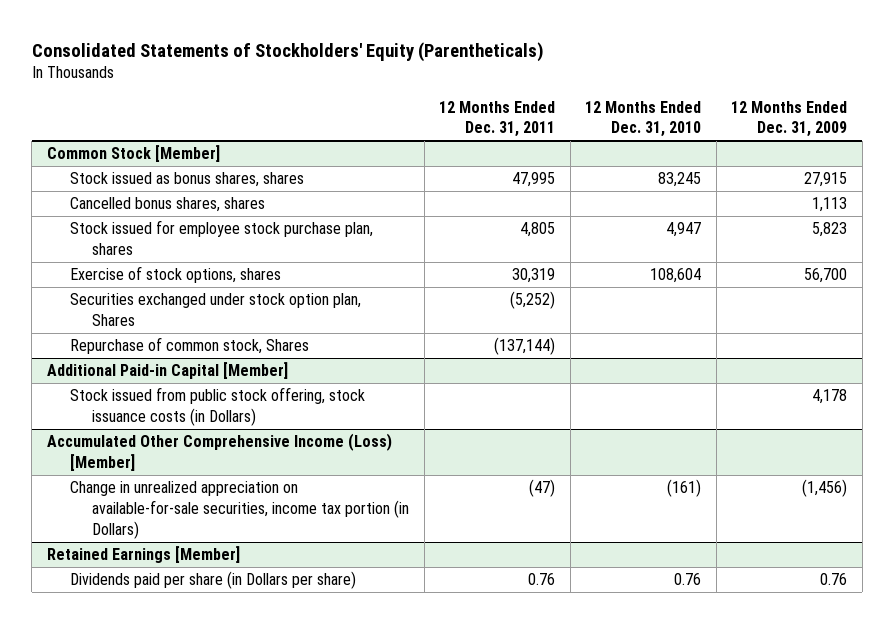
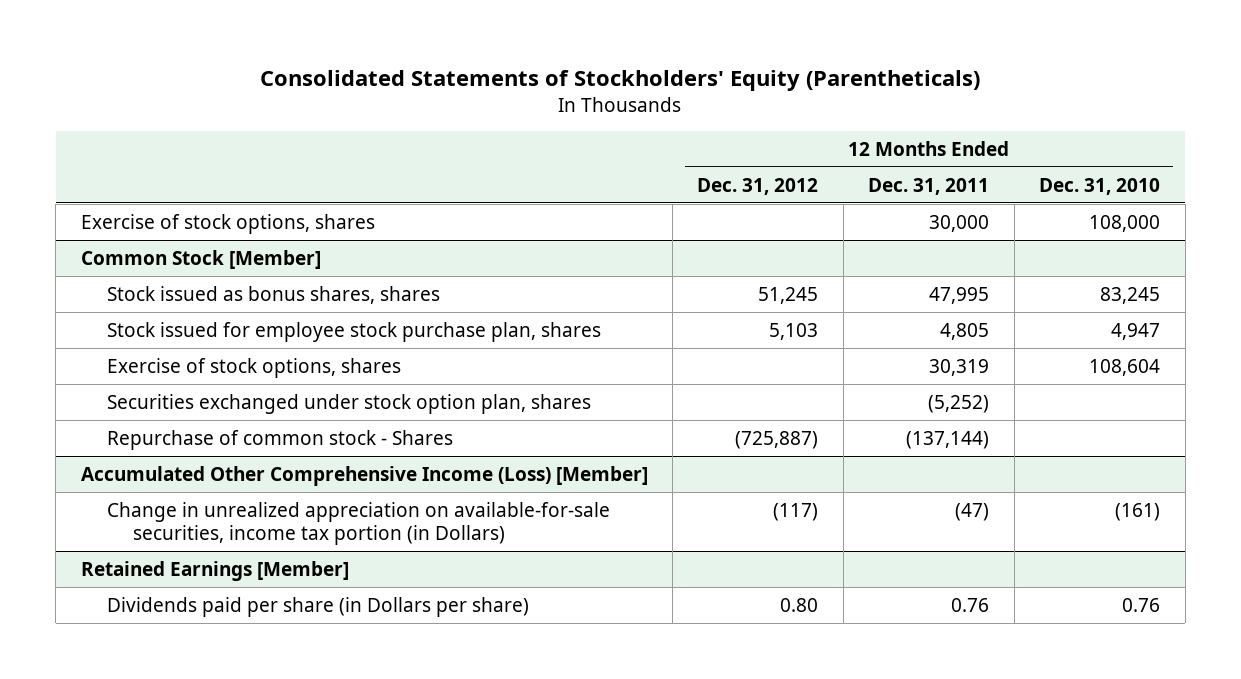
- | 12 Months Ended Dec. 31, 2011 | 12 Months Ended Dec. 31, 2010 | 12 Months Ended Dec. 31, 2009
+ | 12 Months Ended Dec. 31, 2012 | 12 Months Ended Dec. 31, 2011 | 12 Months Ended Dec. 31, 2010
+ Exercise of stock options, shares | | 30,000 | 108,000
@ Common Stock [Member]
- Cancelled bonus shares, shares | | | 1,113
- Securities exchanged under stock option plan, Shares | (5,252) | |
- Repurchase of common stock, Shares | (137,144) | |
- Additional Paid-in Capital [Member]
- Stock issued from public stock offering, stock issuance costs (in Dollars) | | | 4,178
@ Common Stock [Member]
+ Securities exchanged under stock option plan, shares | | (5,252) |
+ Repurchase of common stock - Shares | (725,887) | (137,144) |

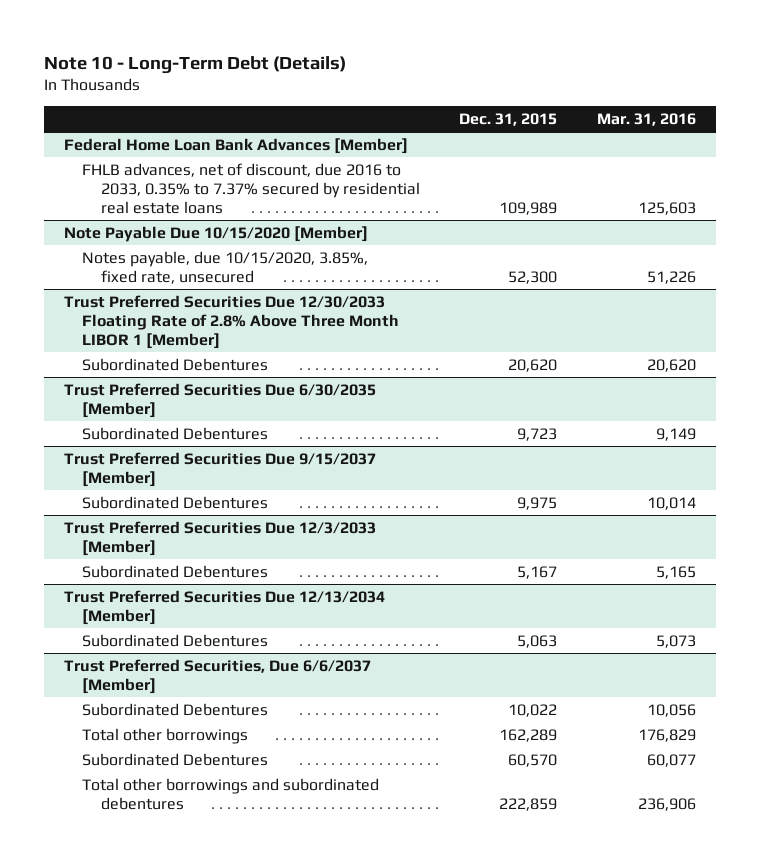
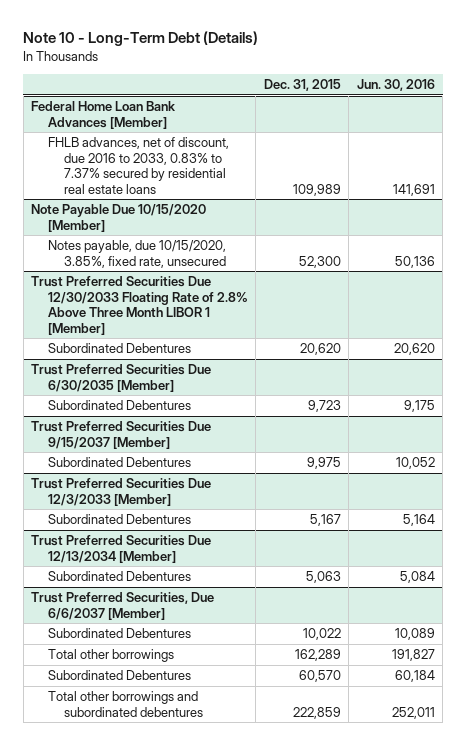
- | Dec. 31, 2015 | Mar. 31, 2016
+ | Dec. 31, 2015 | Jun. 30, 2016
@ Federal Home Loan Bank Advances [Member]
- FHLB advances, net of discount, due 2016 to 2033, 0.35% to 7.37% secured by residential real estate loans | 109,989 | 125,603
+ FHLB advances, net of discount, due 2016 to 2033, 0.83% to 7.37% secured by residential real estate loans | 109,989 | 141,691

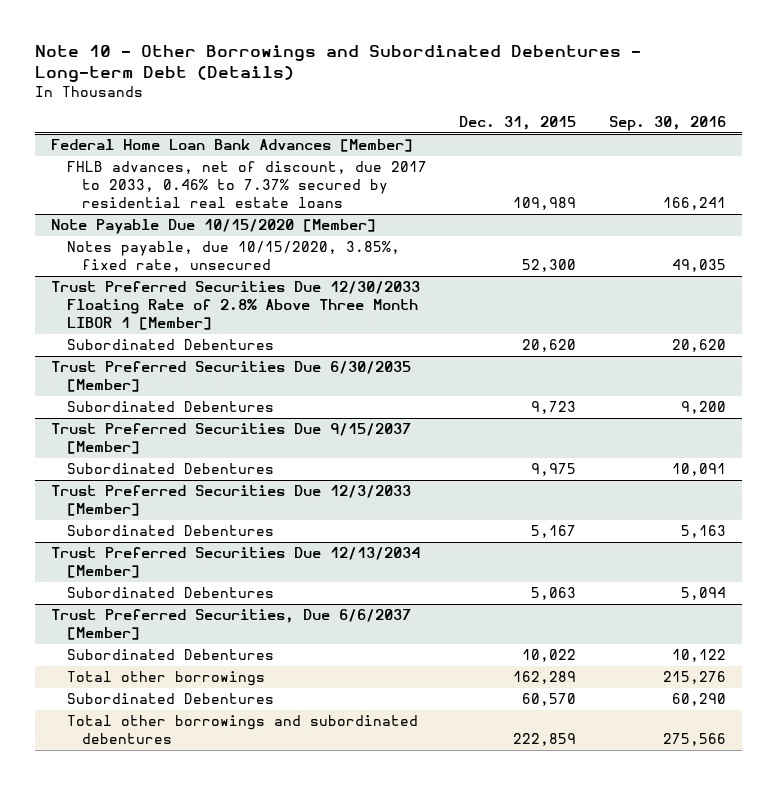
- Note 10 - Long-Term Debt (Details)
+ Note 10 - Other Borrowings and Subordinated Debentures - Long-term Debt (Details)
- | Dec. 31, 2015 | Jun. 30, 2016
+ | Dec. 31, 2015 | Sep. 30, 2016
@ Federal Home Loan Bank Advances [Member]
- FHLB advances, net of discount, due 2016 to 2033, 0.83% to 7.37% secured by residential real estate loans | 109,989 | 141,691
+ FHLB advances, net of discount, due 2017 to 2033, 0.46% to 7.37% secured by residential real estate loans | 109,989 | 166,241

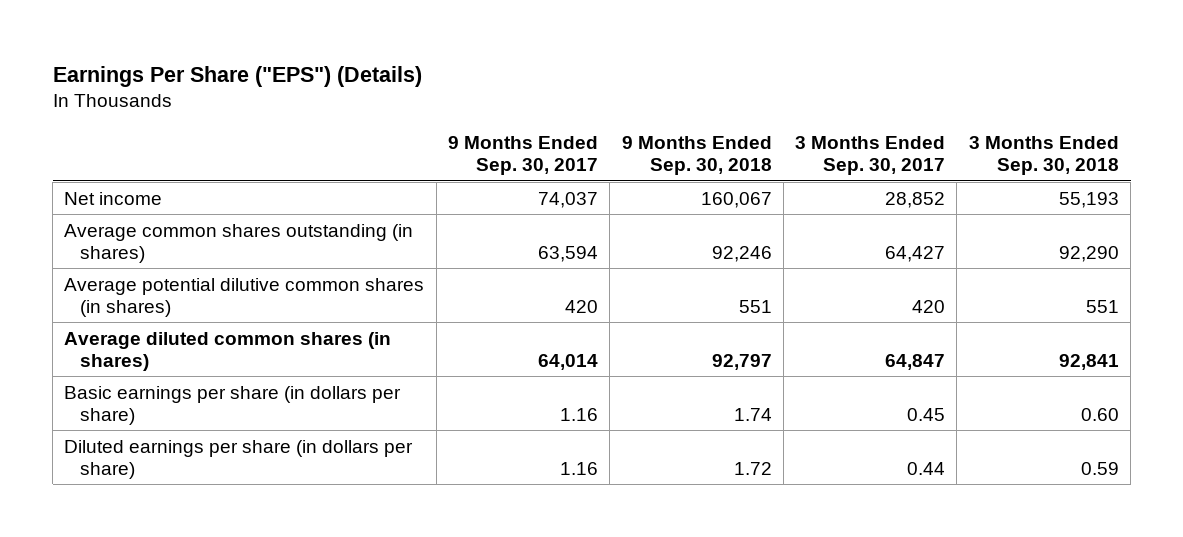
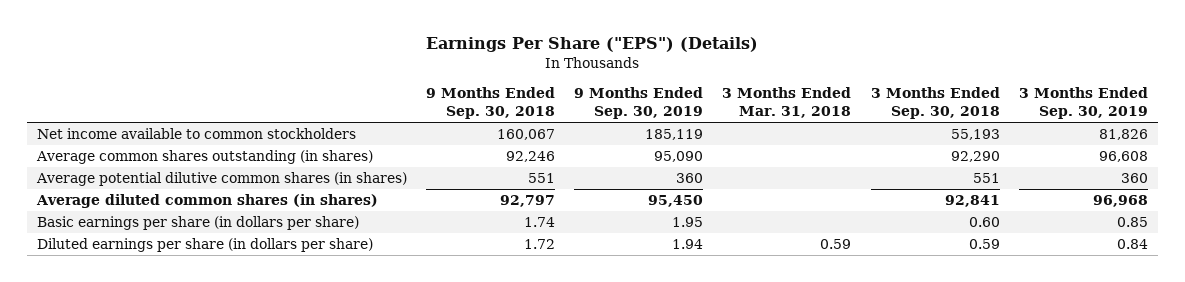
- | 9 Months Ended Sep. 30, 2017 | 9 Months Ended Sep. 30, 2018 | 3 Months Ended Sep. 30, 2017 | 3 Months Ended Sep. 30, 2018
+ | 9 Months Ended Sep. 30, 2018 | 9 Months Ended Sep. 30, 2019 | 3 Months Ended Mar. 31, 2018 | 3 Months Ended Sep. 30, 2018 | 3 Months Ended Sep. 30, 2019
- Net income | 74,037 | 160,067 | 28,852 | 55,193
+ Net income available to common stockholders | 160,067 | 185,119 | | 55,193 | 81,826

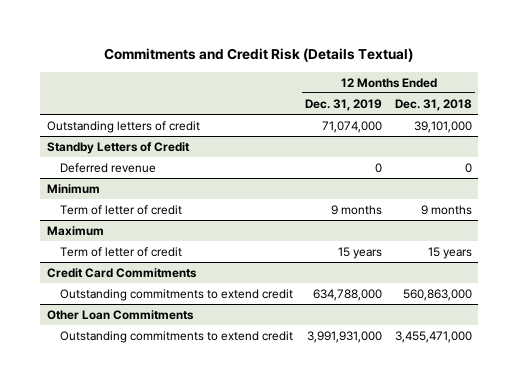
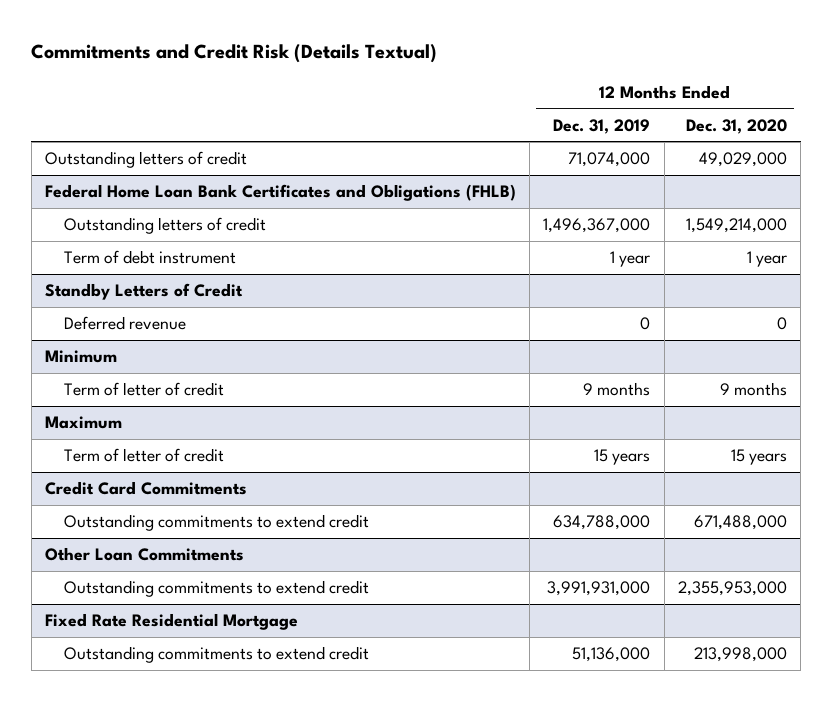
- | 12 Months Ended Dec. 31, 2019 | 12 Months Ended Dec. 31, 2018
+ | 12 Months Ended Dec. 31, 2019 | 12 Months Ended Dec. 31, 2020
+ Federal Home Loan Bank Certificates and Obligations (FHLB)
+ Outstanding letters of credit | 1,496,367,000 | 1,549,214,000
+ Term of debt instrument | 1 year | 1 year
+ Fixed Rate Residential Mortgage
+ Outstanding commitments to extend credit | 51,136,000 | 213,998,000

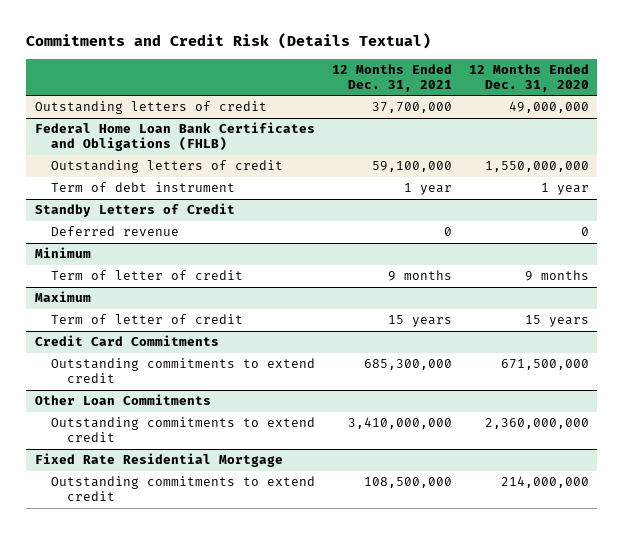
- | 12 Months Ended Dec. 31, 2019 | 12 Months Ended Dec. 31, 2020
+ | 12 Months Ended Dec. 31, 2021 | 12 Months Ended Dec. 31, 2020
- Outstanding letters of credit | 71,074,000 | 49,029,000
+ Outstanding letters of credit | 37,700,000 | 49,000,000
@ Federal Home Loan Bank Certificates and Obligations (FHLB)
- Outstanding letters of credit | 1,496,367,000 | 1,549,214,000
+ Outstanding letters of credit | 59,100,000 | 1,550,000,000
@ Credit Card Commitments
- Outstanding commitments to extend credit | 634,788,000 | 671,488,000
+ Outstanding commitments to extend credit | 685,300,000 | 671,500,000
@ Other Loan Commitments
- Outstanding commitments to extend credit | 3,991,931,000 | 2,355,953,000
+ Outstanding commitments to extend credit | 3,410,000,000 | 2,360,000,000
@ Fixed Rate Residential Mortgage
- Outstanding commitments to extend credit | 51,136,000 | 213,998,000
+ Outstanding commitments to extend credit | 108,500,000 | 214,000,000

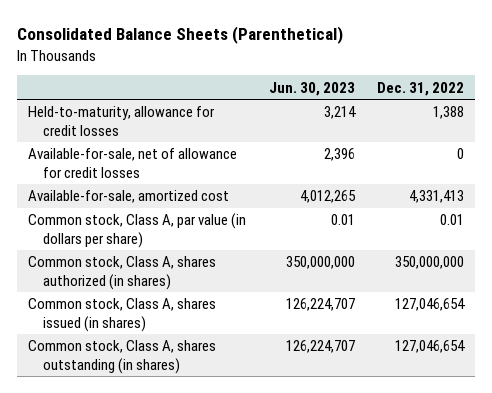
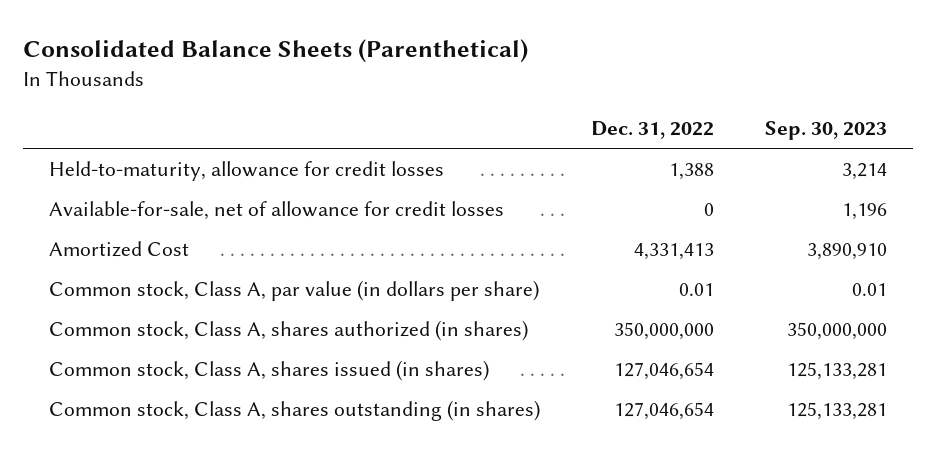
- | Jun. 30, 2023 | Dec. 31, 2022
+ | Dec. 31, 2022 | Sep. 30, 2023
- Available-for-sale, amortized cost | 4,012,265 | 4,331,413
+ Amortized Cost | 4,331,413 | 3,890,910

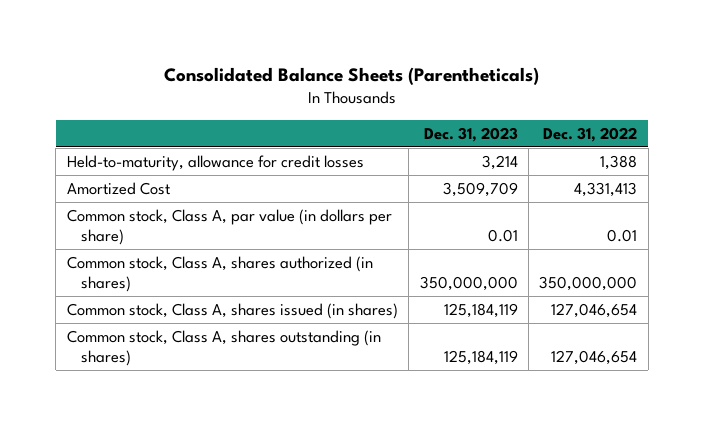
- Consolidated Balance Sheets (Parenthetical)
+ Consolidated Balance Sheets (Parentheticals)
- | Dec. 31, 2022 | Sep. 30, 2023
+ | Dec. 31, 2023 | Dec. 31, 2022
- Available-for-sale, net of allowance for credit losses | 0 | 1,196

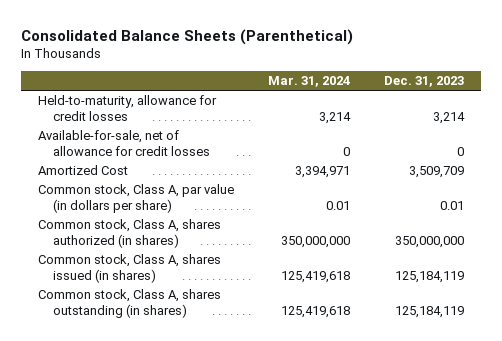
- Consolidated Balance Sheets (Parentheticals)
+ Consolidated Balance Sheets (Parenthetical)
- | Dec. 31, 2023 | Dec. 31, 2022
+ | Mar. 31, 2024 | Dec. 31, 2023
+ Available-for-sale, net of allowance for credit losses | 0 | 0

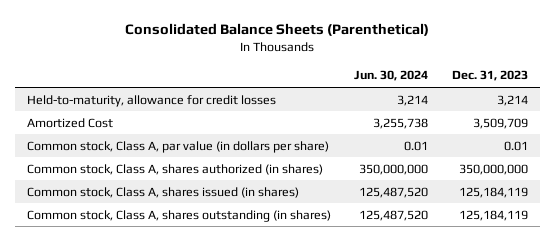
- | Mar. 31, 2024 | Dec. 31, 2023
+ | Jun. 30, 2024 | Dec. 31, 2023
- Available-for-sale, net of allowance for credit losses | 0 | 0

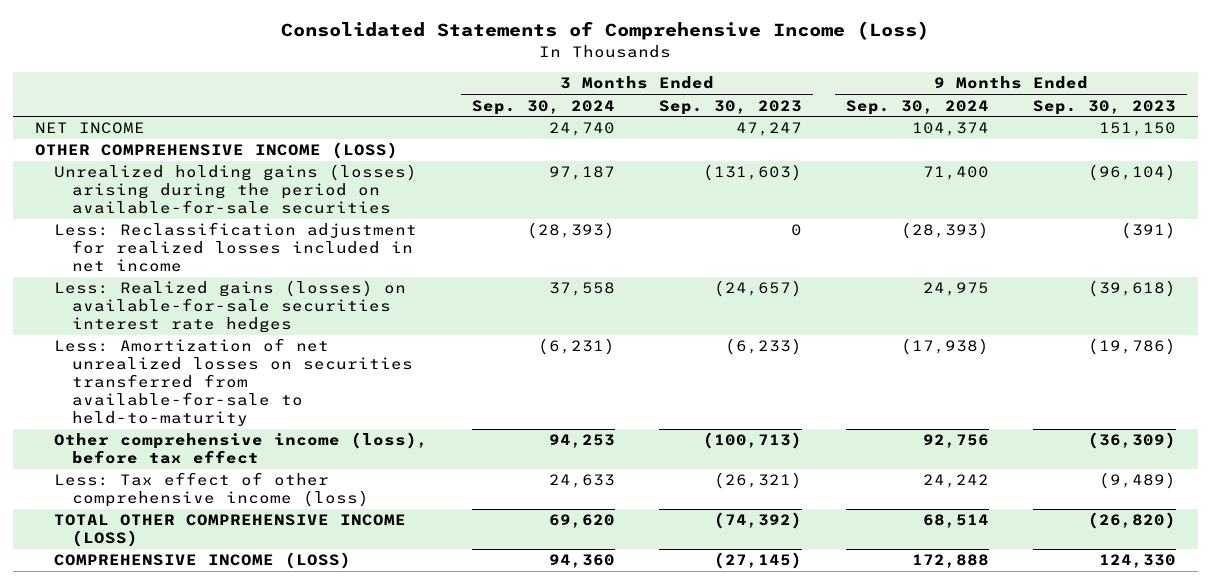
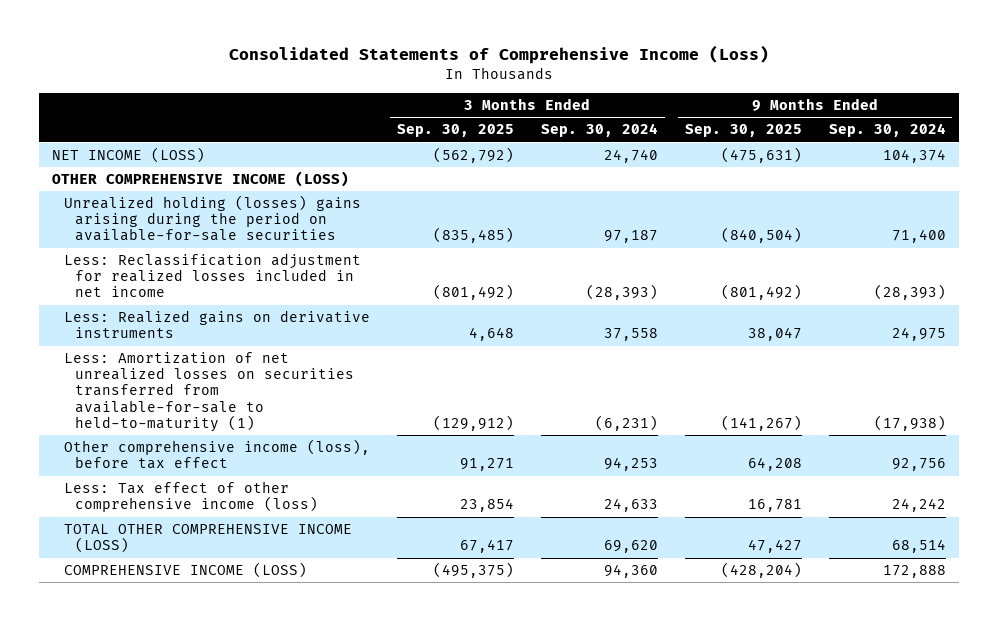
- | 3 Months Ended Sep. 30, 2024 | 3 Months Ended Sep. 30, 2023 | 9 Months Ended Sep. 30, 2024 | 9 Months Ended Sep. 30, 2023
+ | 3 Months Ended Sep. 30, 2025 | 3 Months Ended Sep. 30, 2024 | 9 Months Ended Sep. 30, 2025 | 9 Months Ended Sep. 30, 2024
- NET INCOME | 24,740 | 47,247 | 104,374 | 151,150
+ NET INCOME (LOSS) | (562,792) | 24,740 | (475,631) | 104,374
- Unrealized holding gains (losses) arising during the period on available-for-sale securities | 97,187 | (131,603) | 71,400 | (96,104)
+ Unrealized holding (losses) gains arising during the period on available-for-sale securities | (835,485) | 97,187 | (840,504) | 71,400
- Less: Realized gains (losses) on available-for-sale securities interest rate hedges | 37,558 | (24,657) | 24,975 | (39,618)
- Less: Amortization of net unrealized losses on securities transferred from available-for-sale to held-to-maturity | (6,231) | (6,233) | (17,938) | (19,786)
+ Less: Realized gains on derivative instruments | 4,648 | 37,558 | 38,047 | 24,975
+ Less: Amortization of net unrealized losses on securities transferred from available-for-sale to held-to-maturity (1) | (129,912) | (6,231) | (141,267) | (17,938)

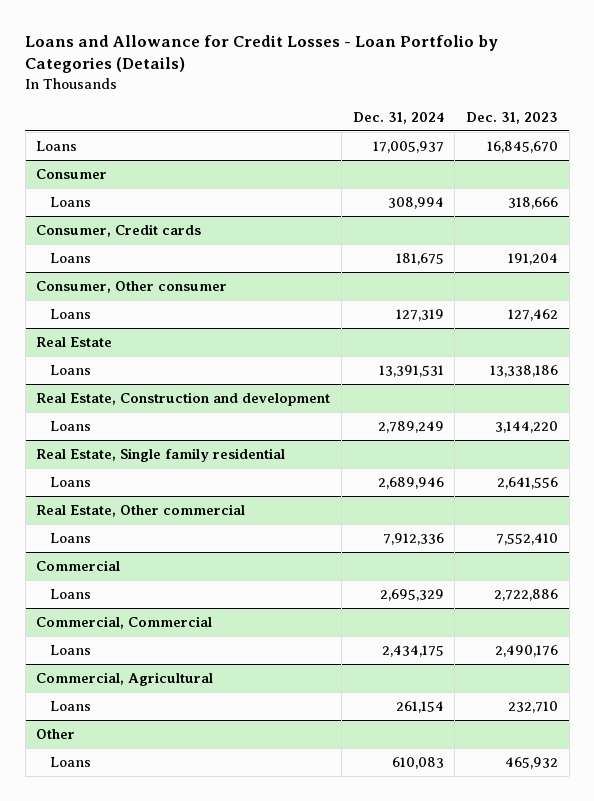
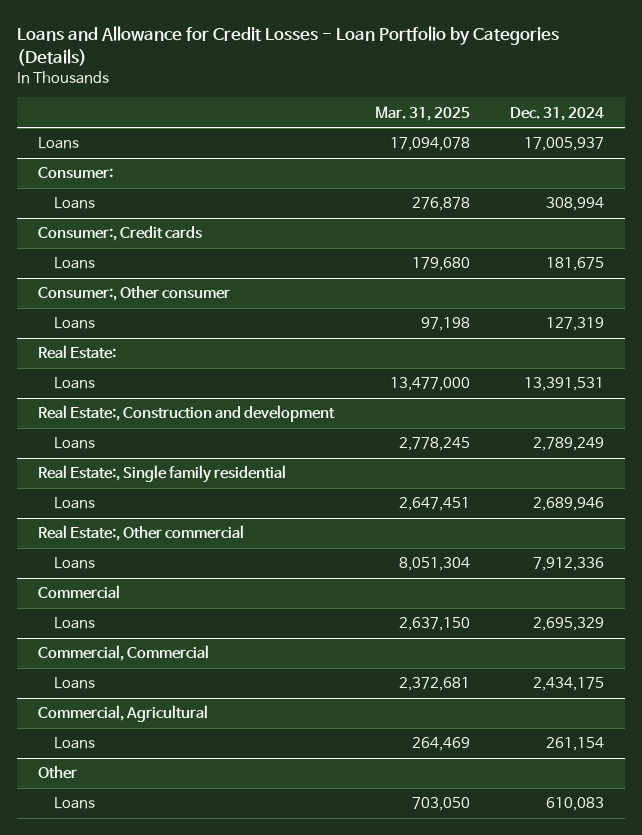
- | Dec. 31, 2024 | Dec. 31, 2023
+ | Mar. 31, 2025 | Dec. 31, 2024
- Consumer
+ Consumer:
- Consumer, Credit cards
+ Consumer:, Credit cards
- Consumer, Other consumer
+ Consumer:, Other consumer
- Real Estate
+ Real Estate:
- Real Estate, Construction and development
+ Real Estate:, Construction and development
- Real Estate, Single family residential
+ Real Estate:, Single family residential
- Real Estate, Other commercial
+ Real Estate:, Other commercial

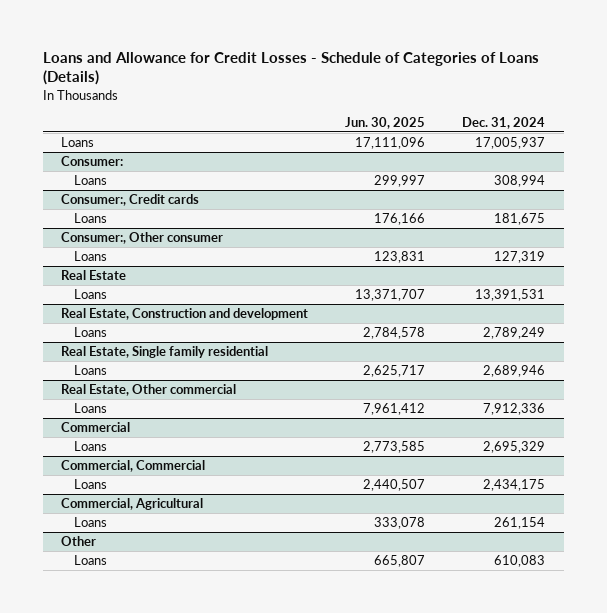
- Loans and Allowance for Credit Losses - Loan Portfolio by Categories (Details)
+ Loans and Allowance for Credit Losses - Schedule of Categories of Loans (Details)
- | Mar. 31, 2025 | Dec. 31, 2024
+ | Jun. 30, 2025 | Dec. 31, 2024
- Real Estate:
+ Real Estate
- Real Estate:, Construction and development
+ Real Estate, Construction and development
- Real Estate:, Single family residential
+ Real Estate, Single family residential
- Real Estate:, Other commercial
+ Real Estate, Other commercial

